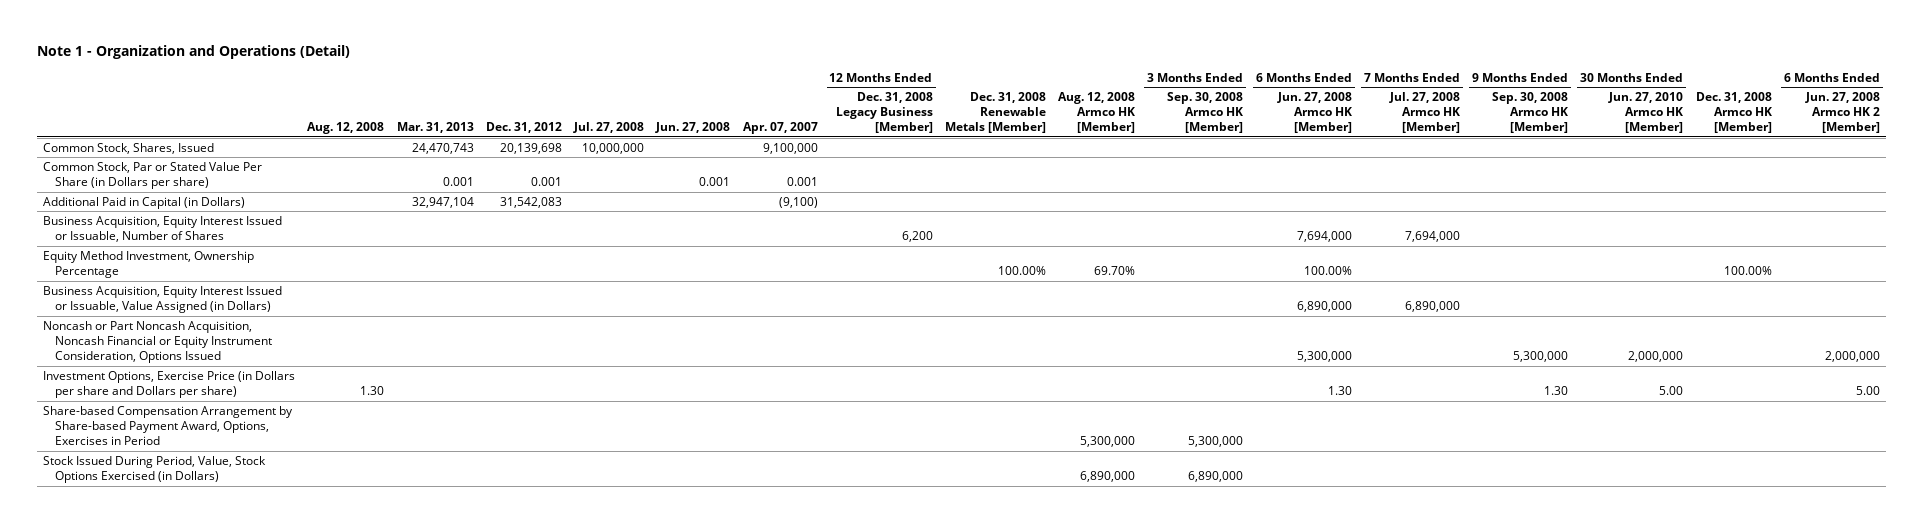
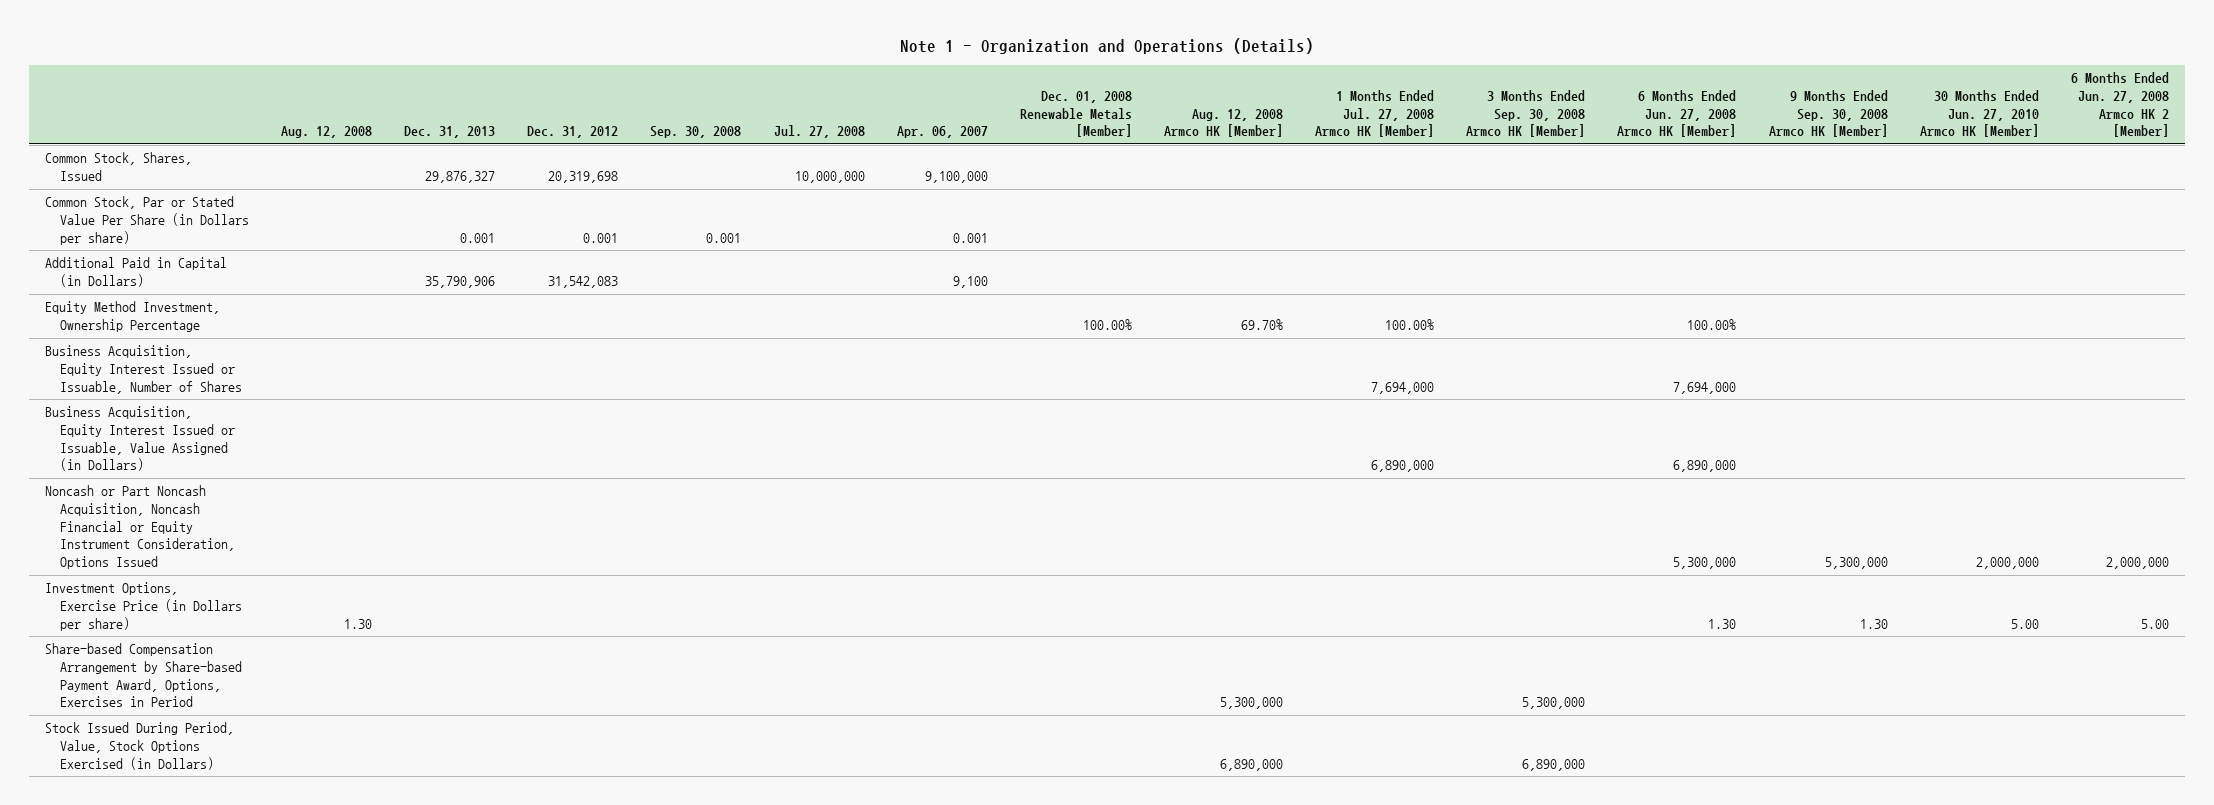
- Note 1 - Organization and Operations (Detail)
+ Note 1 - Organization and Operations (Details)
- | Aug. 12, 2008 | Mar. 31, 2013 | Dec. 31, 2012 | Jul. 27, 2008 | Jun. 27, 2008 | Apr. 07, 2007 | 12 Months Ended Dec. 31, 2008 Legacy Business [Member] | Dec. 31, 2008 Renewable Metals [Member] | Aug. 12, 2008 Armco HK [Member] | 3 Months Ended Sep. 30, 2008 Armco HK [Member] | 6 Months Ended Jun. 27, 2008 Armco HK [Member] | 7 Months Ended Jul. 27, 2008 Armco HK [Member] | 9 Months Ended Sep. 30, 2008 Armco HK [Member] | 30 Months Ended Jun. 27, 2010 Armco HK [Member] | Dec. 31, 2008 Armco HK [Member] | 6 Months Ended Jun. 27, 2008 Armco HK 2 [Member]
+ | Aug. 12, 2008 | Dec. 31, 2013 | Dec. 31, 2012 | Sep. 30, 2008 | Jul. 27, 2008 | Apr. 06, 2007 | Dec. 01, 2008 Renewable Metals [Member] | Aug. 12, 2008 Armco HK [Member] | 1 Months Ended Jul. 27, 2008 Armco HK [Member] | 3 Months Ended Sep. 30, 2008 Armco HK [Member] | 6 Months Ended Jun. 27, 2008 Armco HK [Member] | 9 Months Ended Sep. 30, 2008 Armco HK [Member] | 30 Months Ended Jun. 27, 2010 Armco HK [Member] | 6 Months Ended Jun. 27, 2008 Armco HK 2 [Member]
- Common Stock, Shares, Issued | | 24,470,743 | 20,139,698 | 10,000,000 | | 9,100,000 | | | | | | | | | |
+ Common Stock, Shares, Issued | | 29,876,327 | 20,319,698 | | 10,000,000 | 9,100,000 | | | | | | | |
moved down: Business Acquisition, Equity Interest Issued or Issuable, Number of Shares | | | | | | | | | 7,694,000 | | 7,694,000 | | |
- Investment Options, Exercise Price (in Dollars per share and Dollars per share) | 1.30 | | | | | | | | | | 1.30 | | 1.30 | 5.00 | | 5.00
+ Investment Options, Exercise Price (in Dollars per share) | 1.30 | | | | | | | | | | 1.30 | 1.30 | 5.00 | 5.00

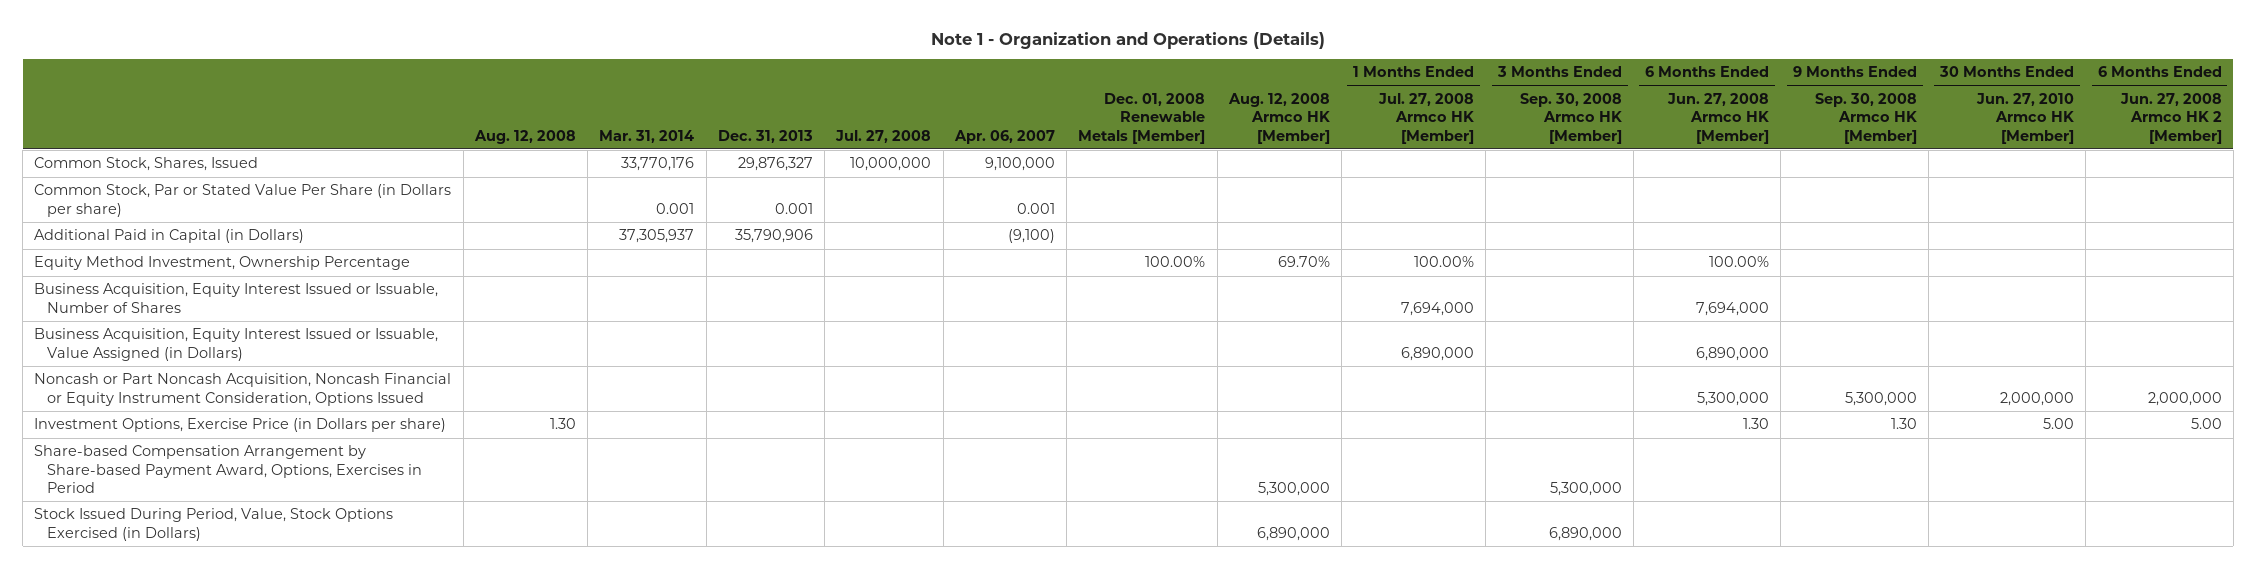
- | Aug. 12, 2008 | Dec. 31, 2013 | Dec. 31, 2012 | Sep. 30, 2008 | Jul. 27, 2008 | Apr. 06, 2007 | Dec. 01, 2008 Renewable Metals [Member] | Aug. 12, 2008 Armco HK [Member] | 1 Months Ended Jul. 27, 2008 Armco HK [Member] | 3 Months Ended Sep. 30, 2008 Armco HK [Member] | 6 Months Ended Jun. 27, 2008 Armco HK [Member] | 9 Months Ended Sep. 30, 2008 Armco HK [Member] | 30 Months Ended Jun. 27, 2010 Armco HK [Member] | 6 Months Ended Jun. 27, 2008 Armco HK 2 [Member]
+ | Aug. 12, 2008 | Mar. 31, 2014 | Dec. 31, 2013 | Jul. 27, 2008 | Apr. 06, 2007 | Dec. 01, 2008 Renewable Metals [Member] | Aug. 12, 2008 Armco HK [Member] | 1 Months Ended Jul. 27, 2008 Armco HK [Member] | 3 Months Ended Sep. 30, 2008 Armco HK [Member] | 6 Months Ended Jun. 27, 2008 Armco HK [Member] | 9 Months Ended Sep. 30, 2008 Armco HK [Member] | 30 Months Ended Jun. 27, 2010 Armco HK [Member] | 6 Months Ended Jun. 27, 2008 Armco HK 2 [Member]
- Additional Paid in Capital (in Dollars) | | 35,790,906 | 31,542,083 | | | 9,100 | | | | | | | |
+ Additional Paid in Capital (in Dollars) | | 37,305,937 | 35,790,906 | | (9,100) | | | | | | | |

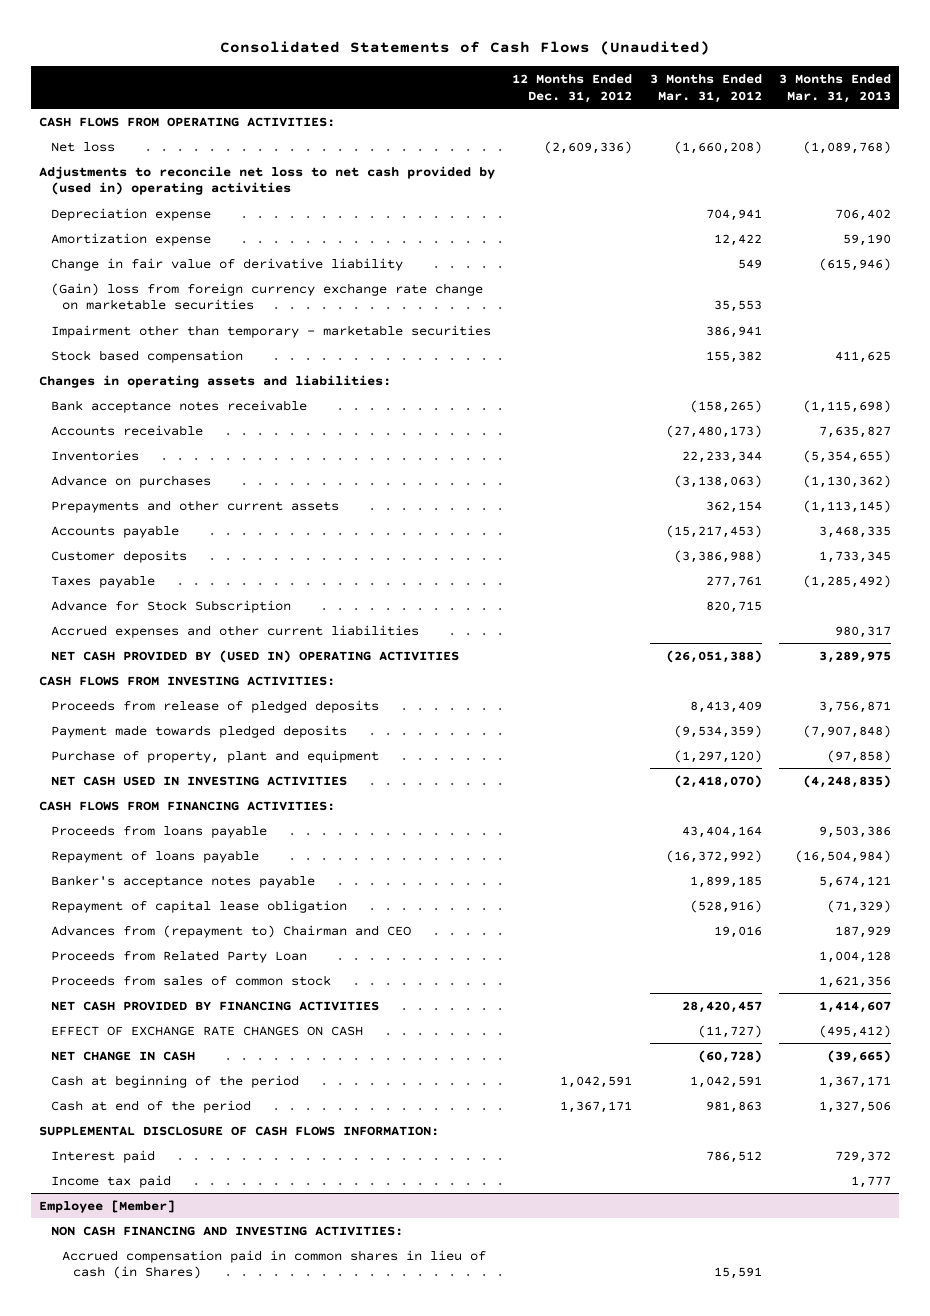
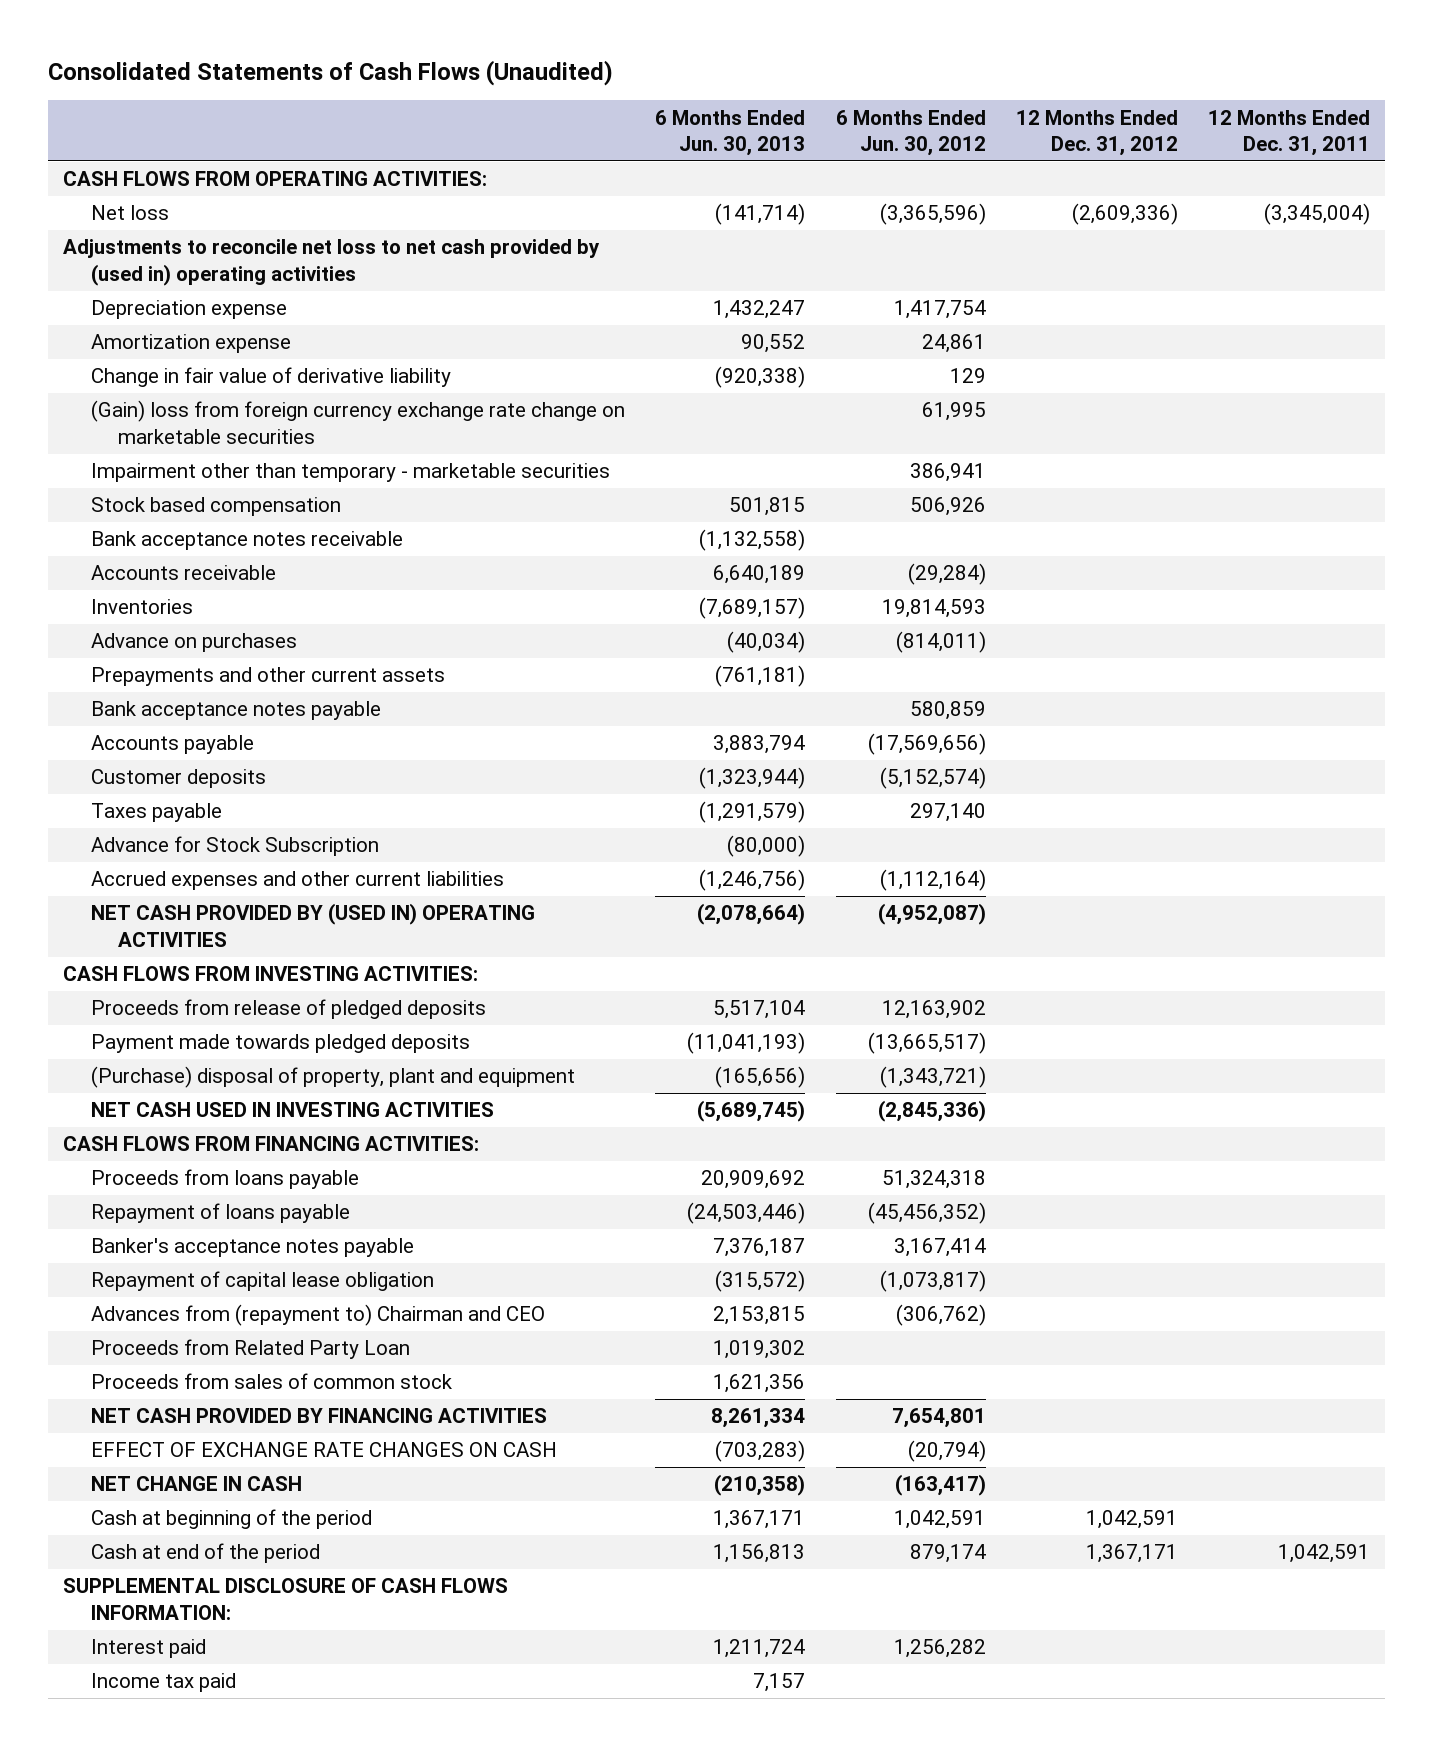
- | 12 Months Ended Dec. 31, 2012 | 3 Months Ended Mar. 31, 2012 | 3 Months Ended Mar. 31, 2013
+ | 6 Months Ended Jun. 30, 2013 | 6 Months Ended Jun. 30, 2012 | 12 Months Ended Dec. 31, 2012 | 12 Months Ended Dec. 31, 2011
- Changes in operating assets and liabilities:
+ Bank acceptance notes payable | | 580,859 | |
- Purchase of property, plant and equipment | | (1,297,120) | (97,858)
+ (Purchase) disposal of property, plant and equipment | (165,656) | (1,343,721) | |
- Employee [Member]
- NON CASH FINANCING AND INVESTING ACTIVITIES:
- Accrued compensation paid in common shares in lieu of cash (in Shares) | | 15,591 |

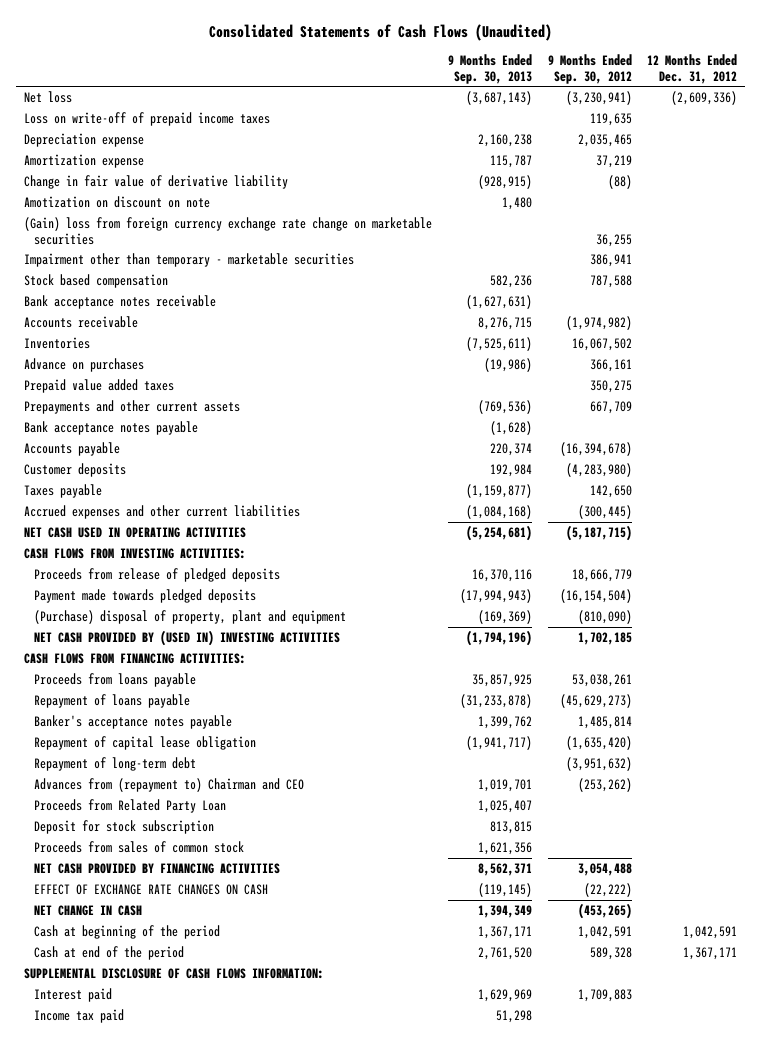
- | 6 Months Ended Jun. 30, 2013 | 6 Months Ended Jun. 30, 2012 | 12 Months Ended Dec. 31, 2012 | 12 Months Ended Dec. 31, 2011
+ | 9 Months Ended Sep. 30, 2013 | 9 Months Ended Sep. 30, 2012 | 12 Months Ended Dec. 31, 2012
- CASH FLOWS FROM OPERATING ACTIVITIES:
- Adjustments to reconcile net loss to net cash provided by (used in) operating activities
+ Loss on write-off of prepaid income taxes | | 119,635 |
+ Amotization on discount on note | 1,480 | |
+ Prepaid value added taxes | | 350,275 |
- Advance for Stock Subscription | (80,000) | | |
- NET CASH PROVIDED BY (USED IN) OPERATING ACTIVITIES | (2,078,664) | (4,952,087) | |
+ NET CASH USED IN OPERATING ACTIVITIES | (5,254,681) | (5,187,715) |
- NET CASH USED IN INVESTING ACTIVITIES | (5,689,745) | (2,845,336) | |
+ NET CASH PROVIDED BY (USED IN) INVESTING ACTIVITIES | (1,794,196) | 1,702,185 |
+ Repayment of long-term debt | | (3,951,632) |
+ Deposit for stock subscription | 813,815 | |

